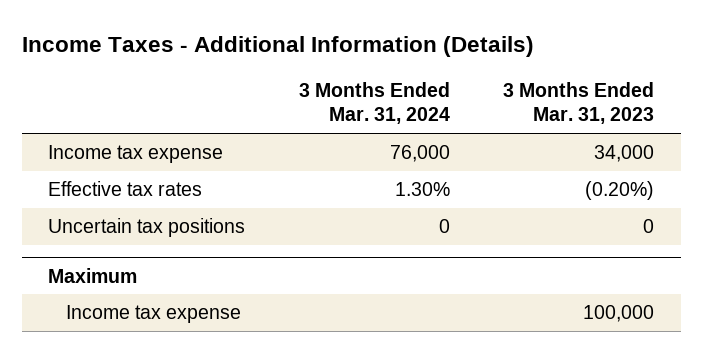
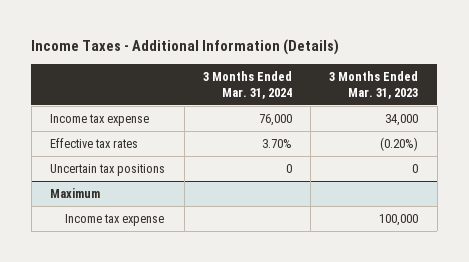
- Effective tax rates | 1.30% | (0.20%)
+ Effective tax rates | 3.70% | (0.20%)

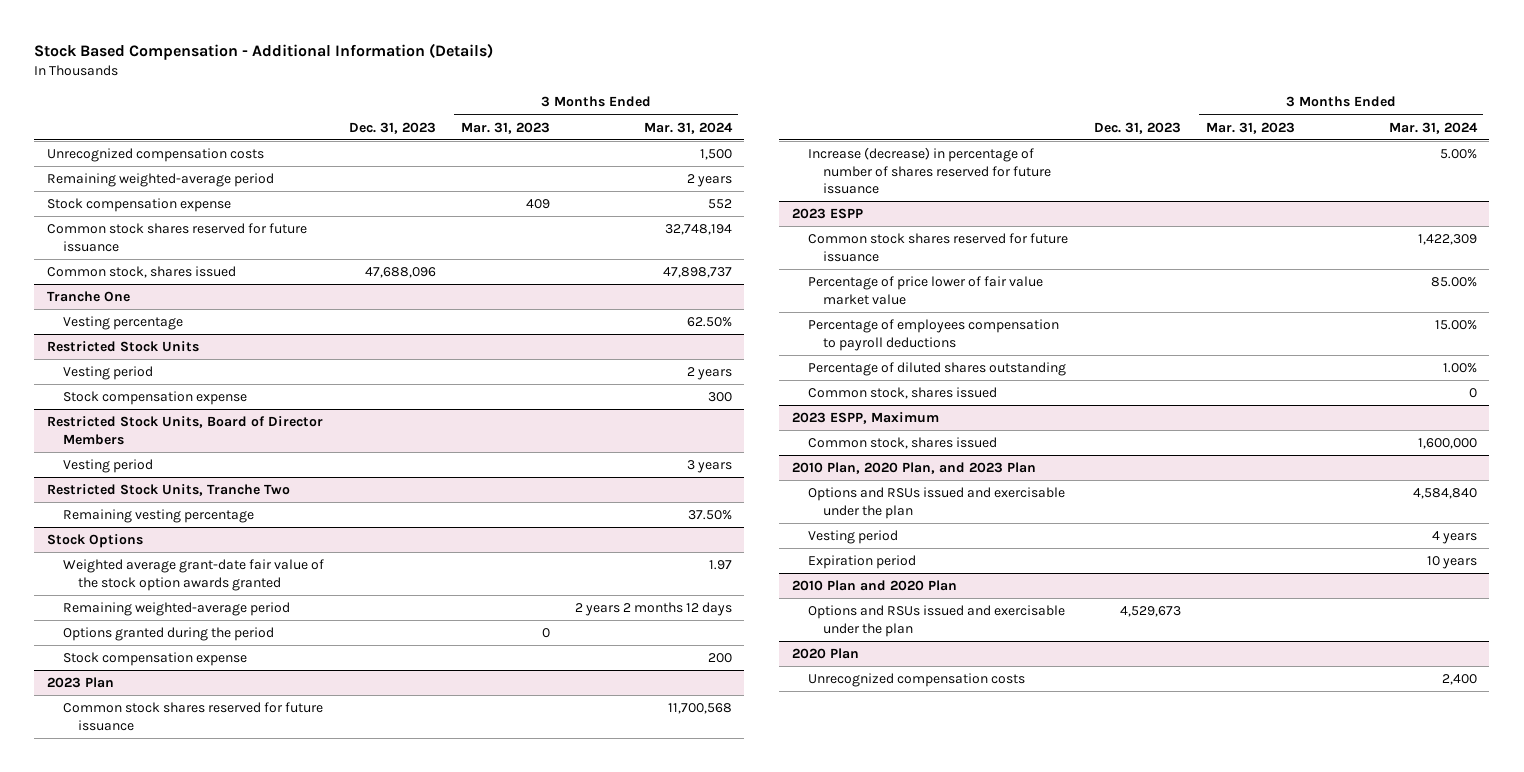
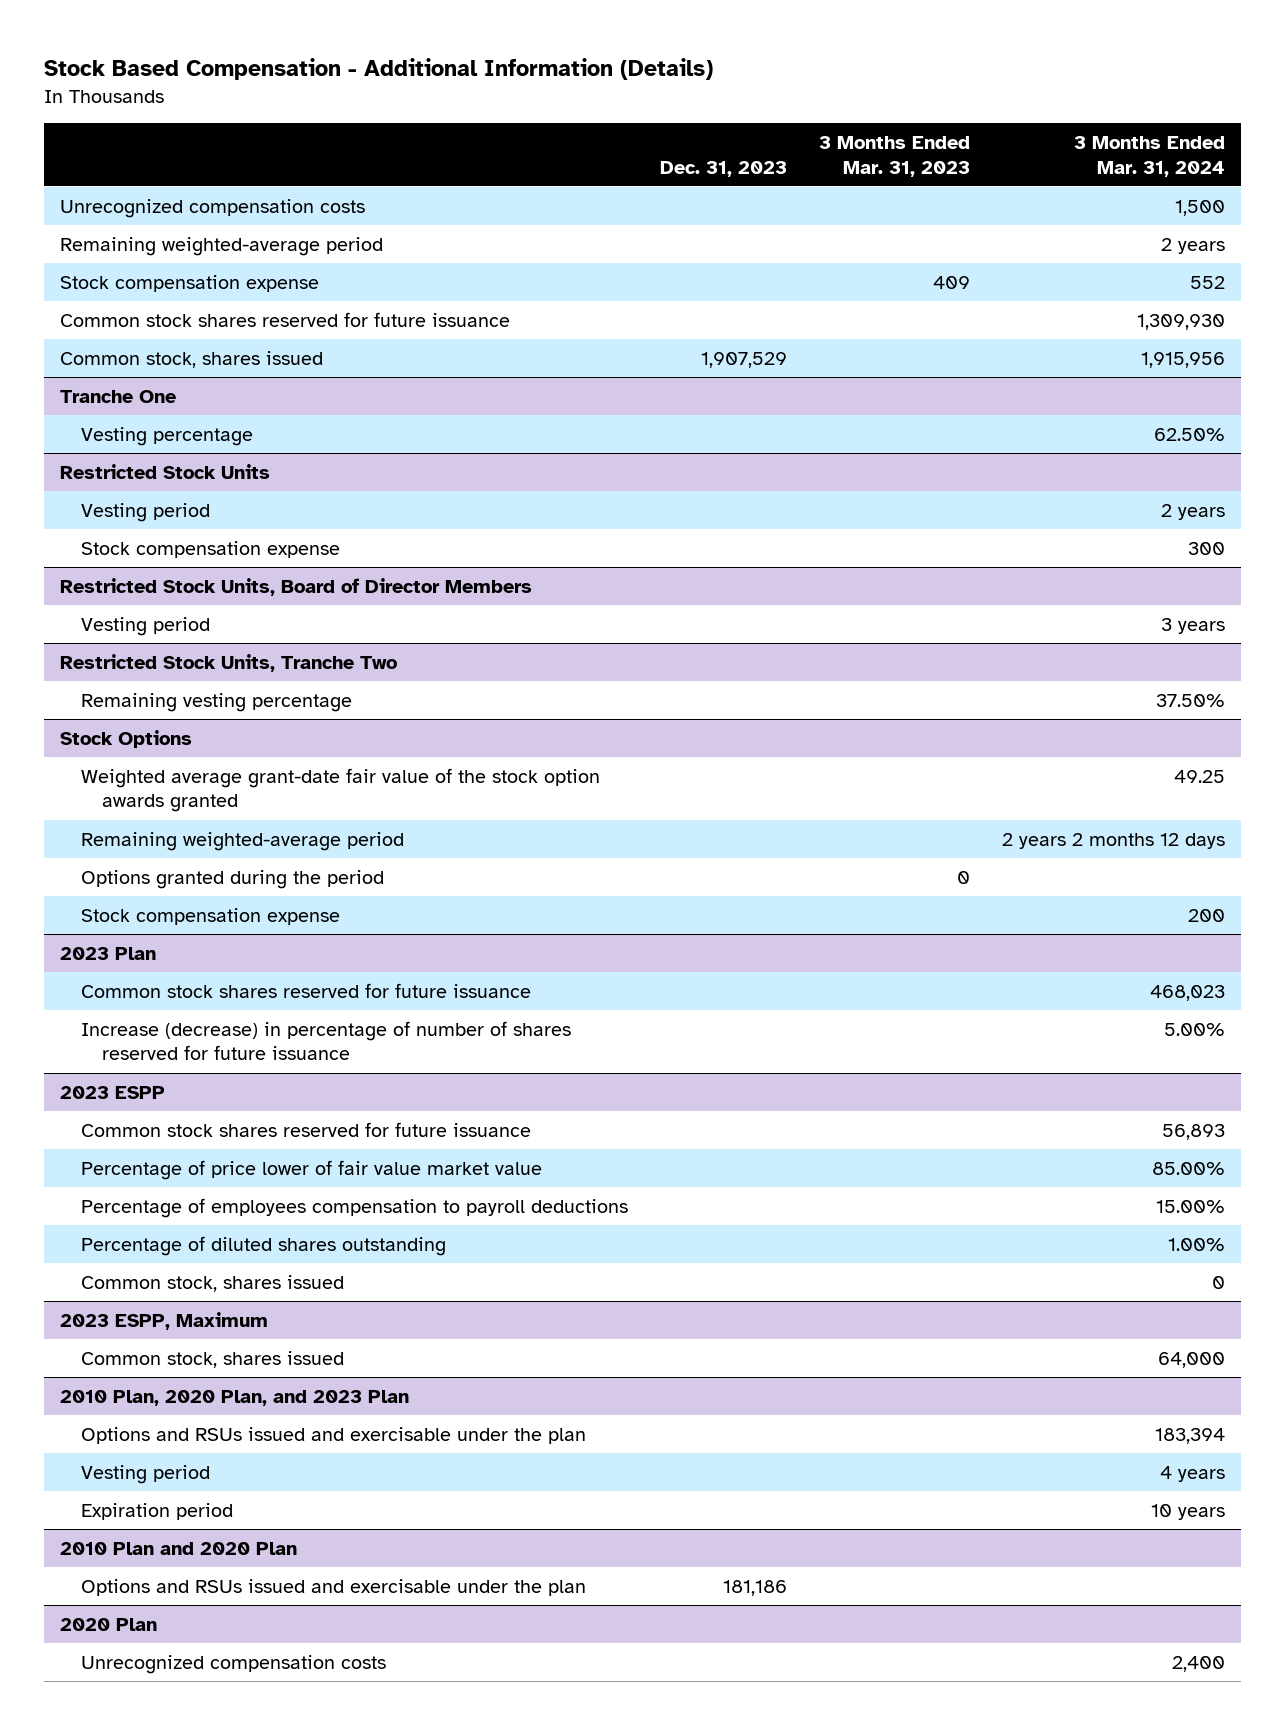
- Common stock shares reserved for future issuance | | | 32,748,194
- Common stock, shares issued | 47,688,096 | | 47,898,737
+ Common stock shares reserved for future issuance | | | 1,309,930
+ Common stock, shares issued | 1,907,529 | | 1,915,956
@ Stock Options
- Weighted average grant-date fair value of the stock option awards granted | | | 1.97
+ Weighted average grant-date fair value of the stock option awards granted | | | 49.25
@ 2023 Plan
- Common stock shares reserved for future issuance | | | 11,700,568
+ Common stock shares reserved for future issuance | | | 468,023
@ 2023 ESPP
- Common stock shares reserved for future issuance | | | 1,422,309
+ Common stock shares reserved for future issuance | | | 56,893
@ 2023 ESPP, Maximum
- Common stock, shares issued | | | 1,600,000
+ Common stock, shares issued | | | 64,000
@ 2010 Plan, 2020 Plan, and 2023 Plan
- Options and RSUs issued and exercisable under the plan | | | 4,584,840
+ Options and RSUs issued and exercisable under the plan | | | 183,394
@ 2010 Plan and 2020 Plan
- Options and RSUs issued and exercisable under the plan | 4,529,673 | |
+ Options and RSUs issued and exercisable under the plan | 181,186 | |

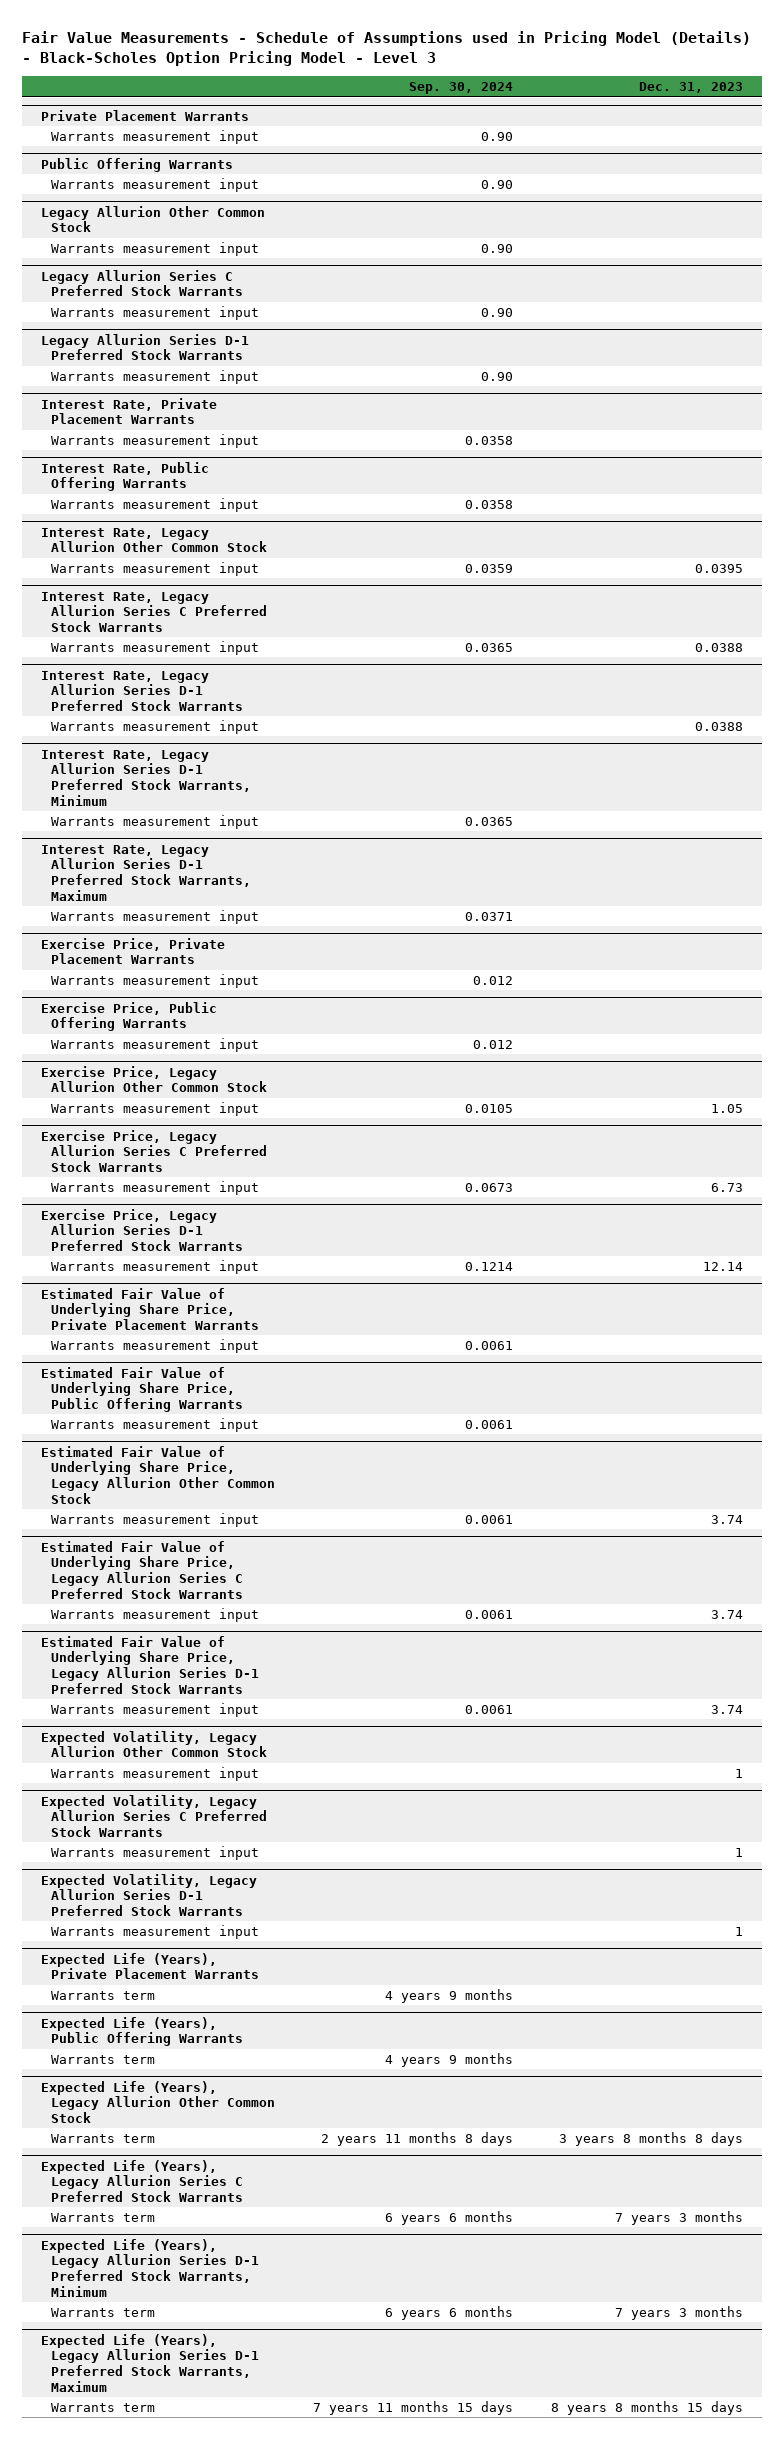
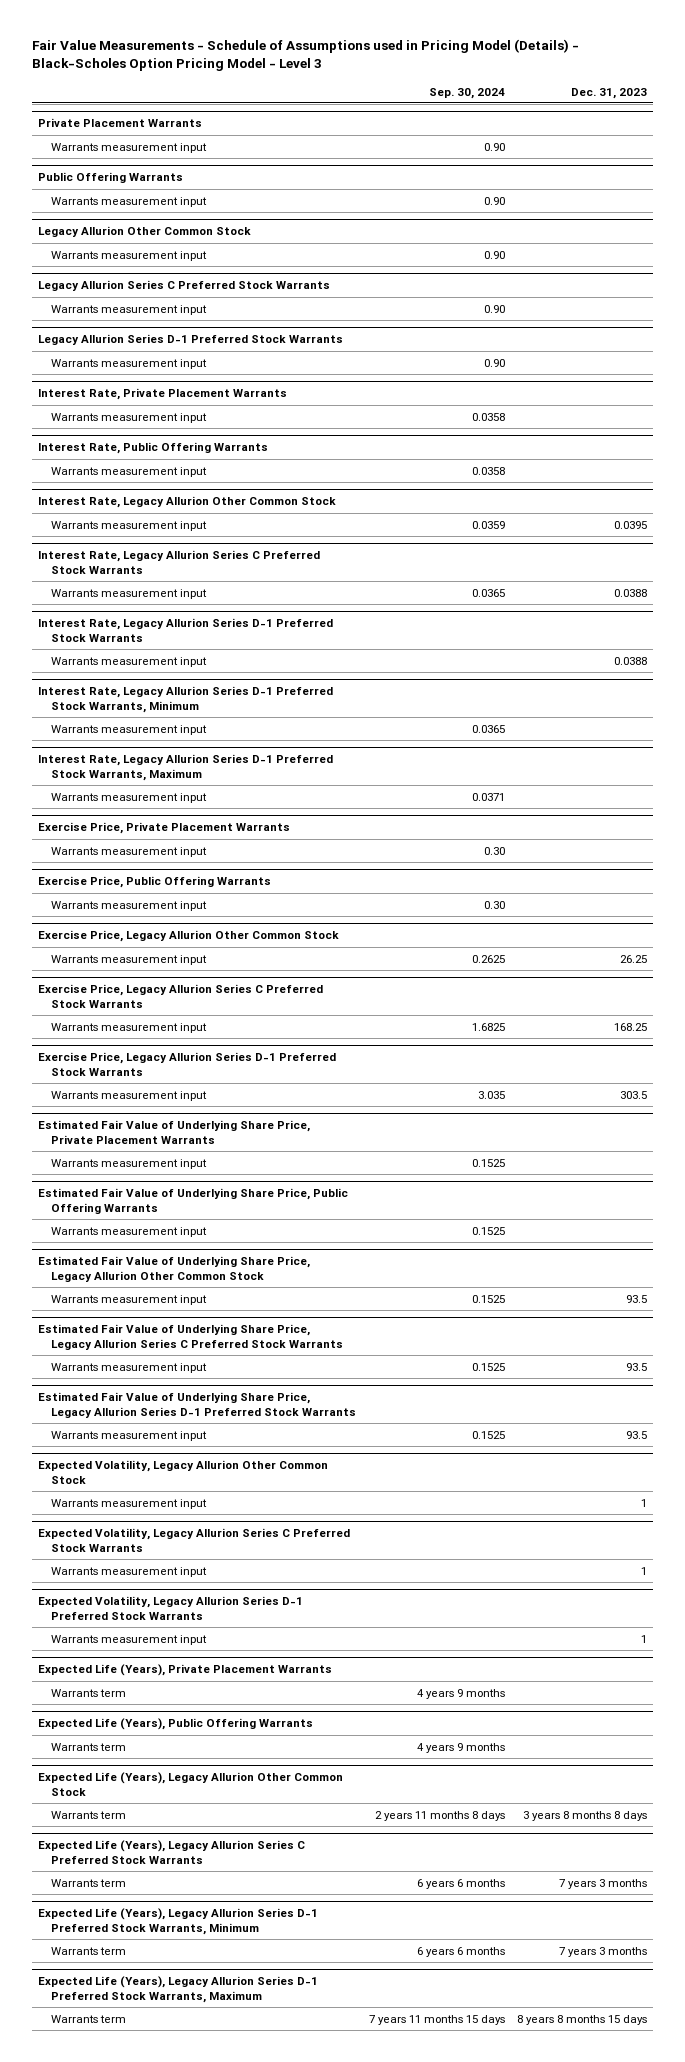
@ Exercise Price, Private Placement Warrants
- Warrants measurement input | 0.012 |
+ Warrants measurement input | 0.30 |
@ Exercise Price, Public Offering Warrants
- Warrants measurement input | 0.012 |
+ Warrants measurement input | 0.30 |
@ Exercise Price, Legacy Allurion Other Common Stock
- Warrants measurement input | 0.0105 | 1.05
+ Warrants measurement input | 0.2625 | 26.25
@ Exercise Price, Legacy Allurion Series C Preferred Stock Warrants
- Warrants measurement input | 0.0673 | 6.73
+ Warrants measurement input | 1.6825 | 168.25
@ Exercise Price, Legacy Allurion Series D-1 Preferred Stock Warrants
- Warrants measurement input | 0.1214 | 12.14
+ Warrants measurement input | 3.035 | 303.5
@ Estimated Fair Value of Underlying Share Price, Private Placement Warrants
- Warrants measurement input | 0.0061 |
+ Warrants measurement input | 0.1525 |
@ Estimated Fair Value of Underlying Share Price, Public Offering Warrants
- Warrants measurement input | 0.0061 |
+ Warrants measurement input | 0.1525 |
@ Estimated Fair Value of Underlying Share Price, Legacy Allurion Other Common Stock
- Warrants measurement input | 0.0061 | 3.74
+ Warrants measurement input | 0.1525 | 93.5
@ Estimated Fair Value of Underlying Share Price, Legacy Allurion Series C Preferred Stock Warrants
- Warrants measurement input | 0.0061 | 3.74
+ Warrants measurement input | 0.1525 | 93.5
@ Estimated Fair Value of Underlying Share Price, Legacy Allurion Series D-1 Preferred Stock Warrants
- Warrants measurement input | 0.0061 | 3.74
+ Warrants measurement input | 0.1525 | 93.5

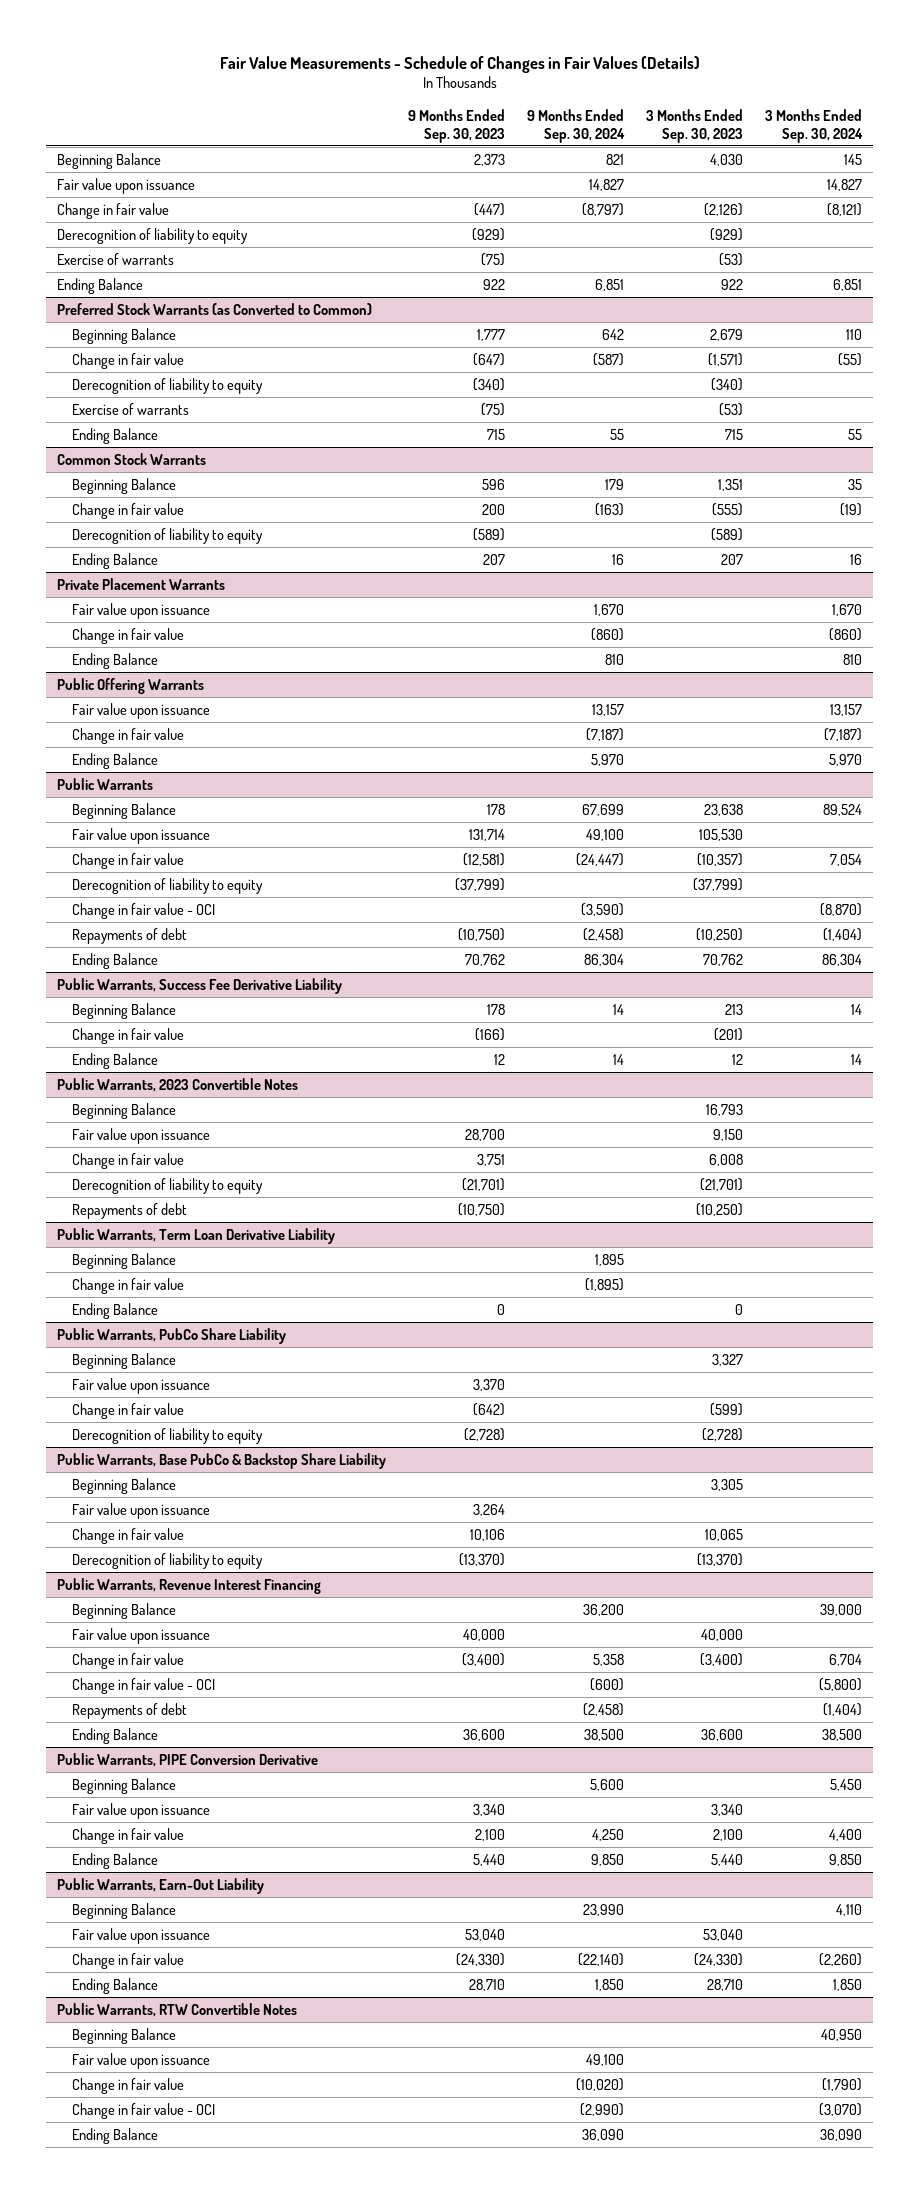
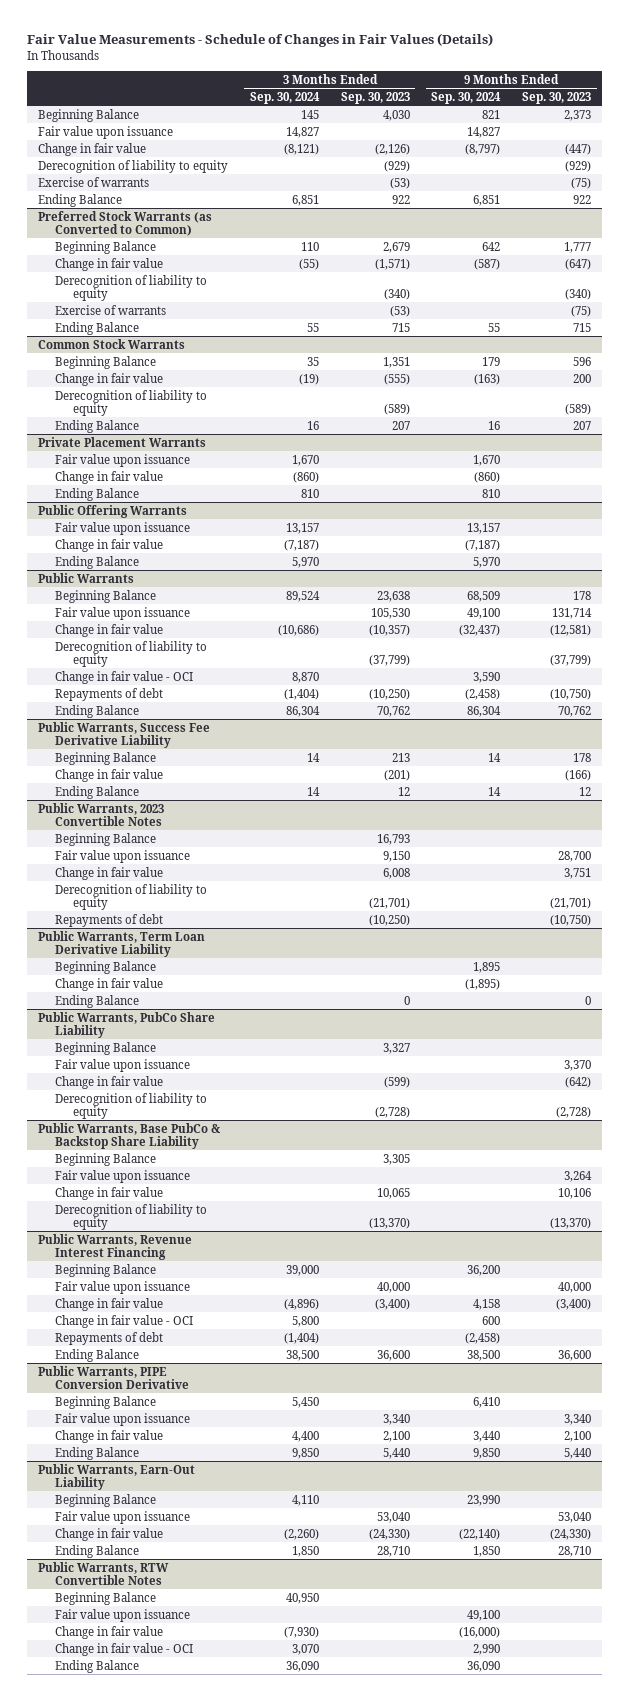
- | 9 Months Ended Sep. 30, 2023 | 9 Months Ended Sep. 30, 2024 | 3 Months Ended Sep. 30, 2023 | 3 Months Ended Sep. 30, 2024
+ | 3 Months Ended Sep. 30, 2024 | 3 Months Ended Sep. 30, 2023 | 9 Months Ended Sep. 30, 2024 | 9 Months Ended Sep. 30, 2023
@ Public Warrants
- Beginning Balance | 178 | 67,699 | 23,638 | 89,524
+ Beginning Balance | 89,524 | 23,638 | 68,509 | 178
- Change in fair value | (12,581) | (24,447) | (10,357) | 7,054
+ Change in fair value | (10,686) | (10,357) | (32,437) | (12,581)
- Change in fair value - OCI | | (3,590) | | (8,870)
+ Change in fair value - OCI | 8,870 | | 3,590 |
@ Public Warrants, Revenue Interest Financing
- Change in fair value | (3,400) | 5,358 | (3,400) | 6,704
- Change in fair value - OCI | | (600) | | (5,800)
+ Change in fair value | (4,896) | (3,400) | 4,158 | (3,400)
+ Change in fair value - OCI | 5,800 | | 600 |
@ Public Warrants, PIPE Conversion Derivative
- Beginning Balance | | 5,600 | | 5,450
+ Beginning Balance | 5,450 | | 6,410 |
- Change in fair value | 2,100 | 4,250 | 2,100 | 4,400
+ Change in fair value | 4,400 | 2,100 | 3,440 | 2,100
@ Public Warrants, RTW Convertible Notes
- Change in fair value | | (10,020) | | (1,790)
- Change in fair value - OCI | | (2,990) | | (3,070)
+ Change in fair value | (7,930) | | (16,000) |
+ Change in fair value - OCI | 3,070 | | 2,990 |

